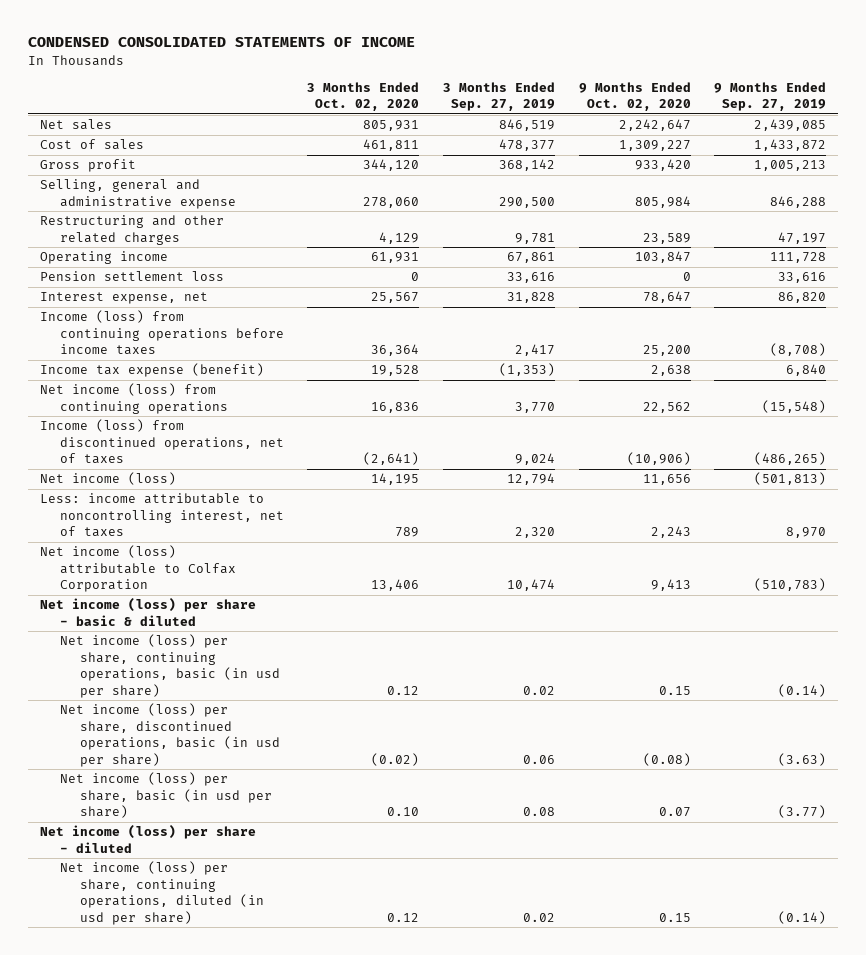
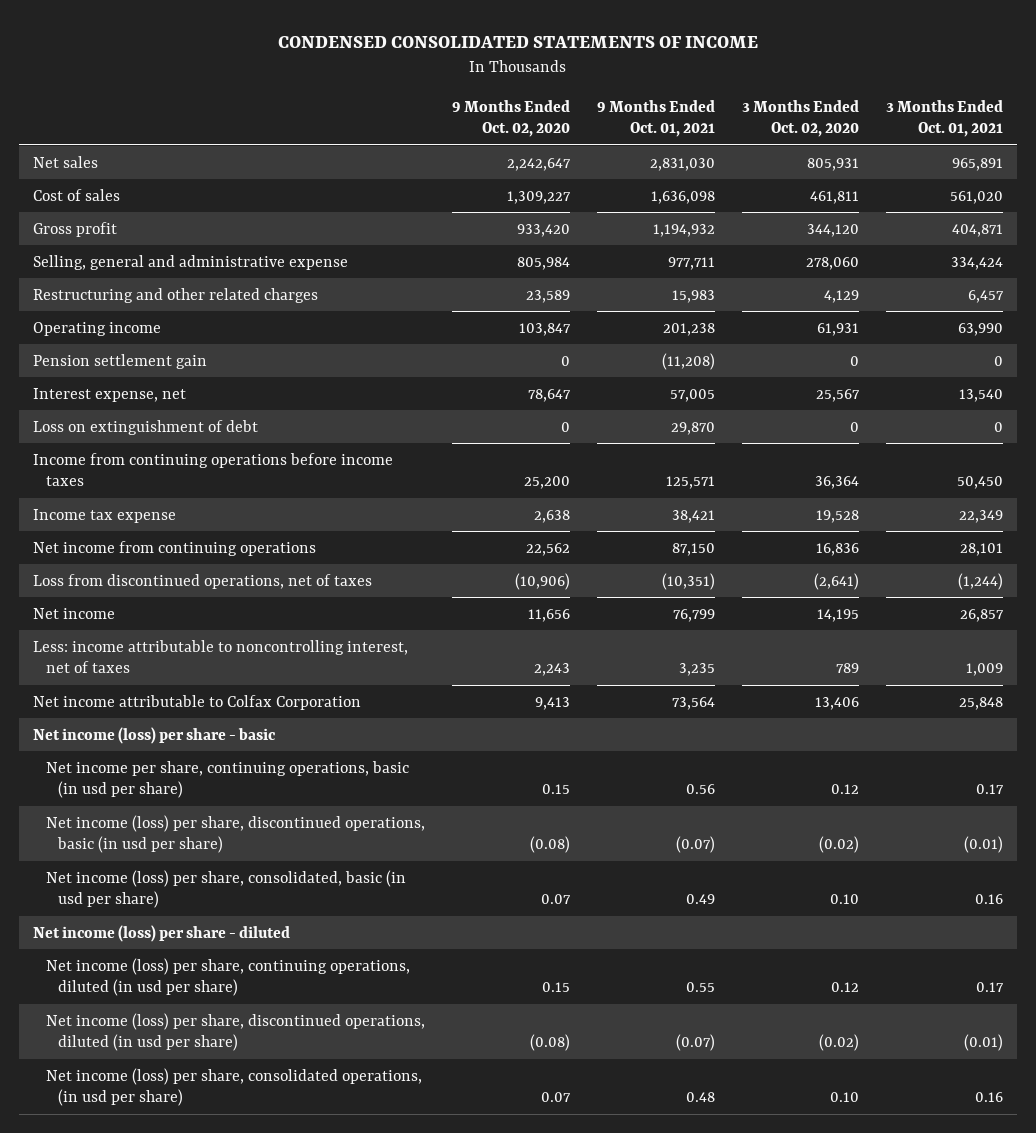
- | 3 Months Ended Oct. 02, 2020 | 3 Months Ended Sep. 27, 2019 | 9 Months Ended Oct. 02, 2020 | 9 Months Ended Sep. 27, 2019
+ | 9 Months Ended Oct. 02, 2020 | 9 Months Ended Oct. 01, 2021 | 3 Months Ended Oct. 02, 2020 | 3 Months Ended Oct. 01, 2021
- Pension settlement loss | 0 | 33,616 | 0 | 33,616
+ Pension settlement gain | 0 | (11,208) | 0 | 0
- Income (loss) from continuing operations before income taxes | 36,364 | 2,417 | 25,200 | (8,708)
- Income tax expense (benefit) | 19,528 | (1,353) | 2,638 | 6,840
- Net income (loss) from continuing operations | 16,836 | 3,770 | 22,562 | (15,548)
- Income (loss) from discontinued operations, net of taxes | (2,641) | 9,024 | (10,906) | (486,265)
- Net income (loss) | 14,195 | 12,794 | 11,656 | (501,813)
+ Loss on extinguishment of debt | 0 | 29,870 | 0 | 0
+ Income from continuing operations before income taxes | 25,200 | 125,571 | 36,364 | 50,450
+ Income tax expense | 2,638 | 38,421 | 19,528 | 22,349
+ Net income from continuing operations | 22,562 | 87,150 | 16,836 | 28,101
+ Loss from discontinued operations, net of taxes | (10,906) | (10,351) | (2,641) | (1,244)
+ Net income | 11,656 | 76,799 | 14,195 | 26,857
- Net income (loss) attributable to Colfax Corporation | 13,406 | 10,474 | 9,413 | (510,783)
- Net income (loss) per share - basic & diluted
- Net income (loss) per share, continuing operations, basic (in usd per share) | 0.12 | 0.02 | 0.15 | (0.14)
+ Net income attributable to Colfax Corporation | 9,413 | 73,564 | 13,406 | 25,848
+ Net income (loss) per share - basic
+ Net income per share, continuing operations, basic (in usd per share) | 0.15 | 0.56 | 0.12 | 0.17
- Net income (loss) per share, basic (in usd per share) | 0.10 | 0.08 | 0.07 | (3.77)
+ Net income (loss) per share, consolidated, basic (in usd per share) | 0.07 | 0.49 | 0.10 | 0.16
+ Net income (loss) per share, discontinued operations, diluted (in usd per share) | (0.08) | (0.07) | (0.02) | (0.01)
+ Net income (loss) per share, consolidated operations, (in usd per share) | 0.07 | 0.48 | 0.10 | 0.16

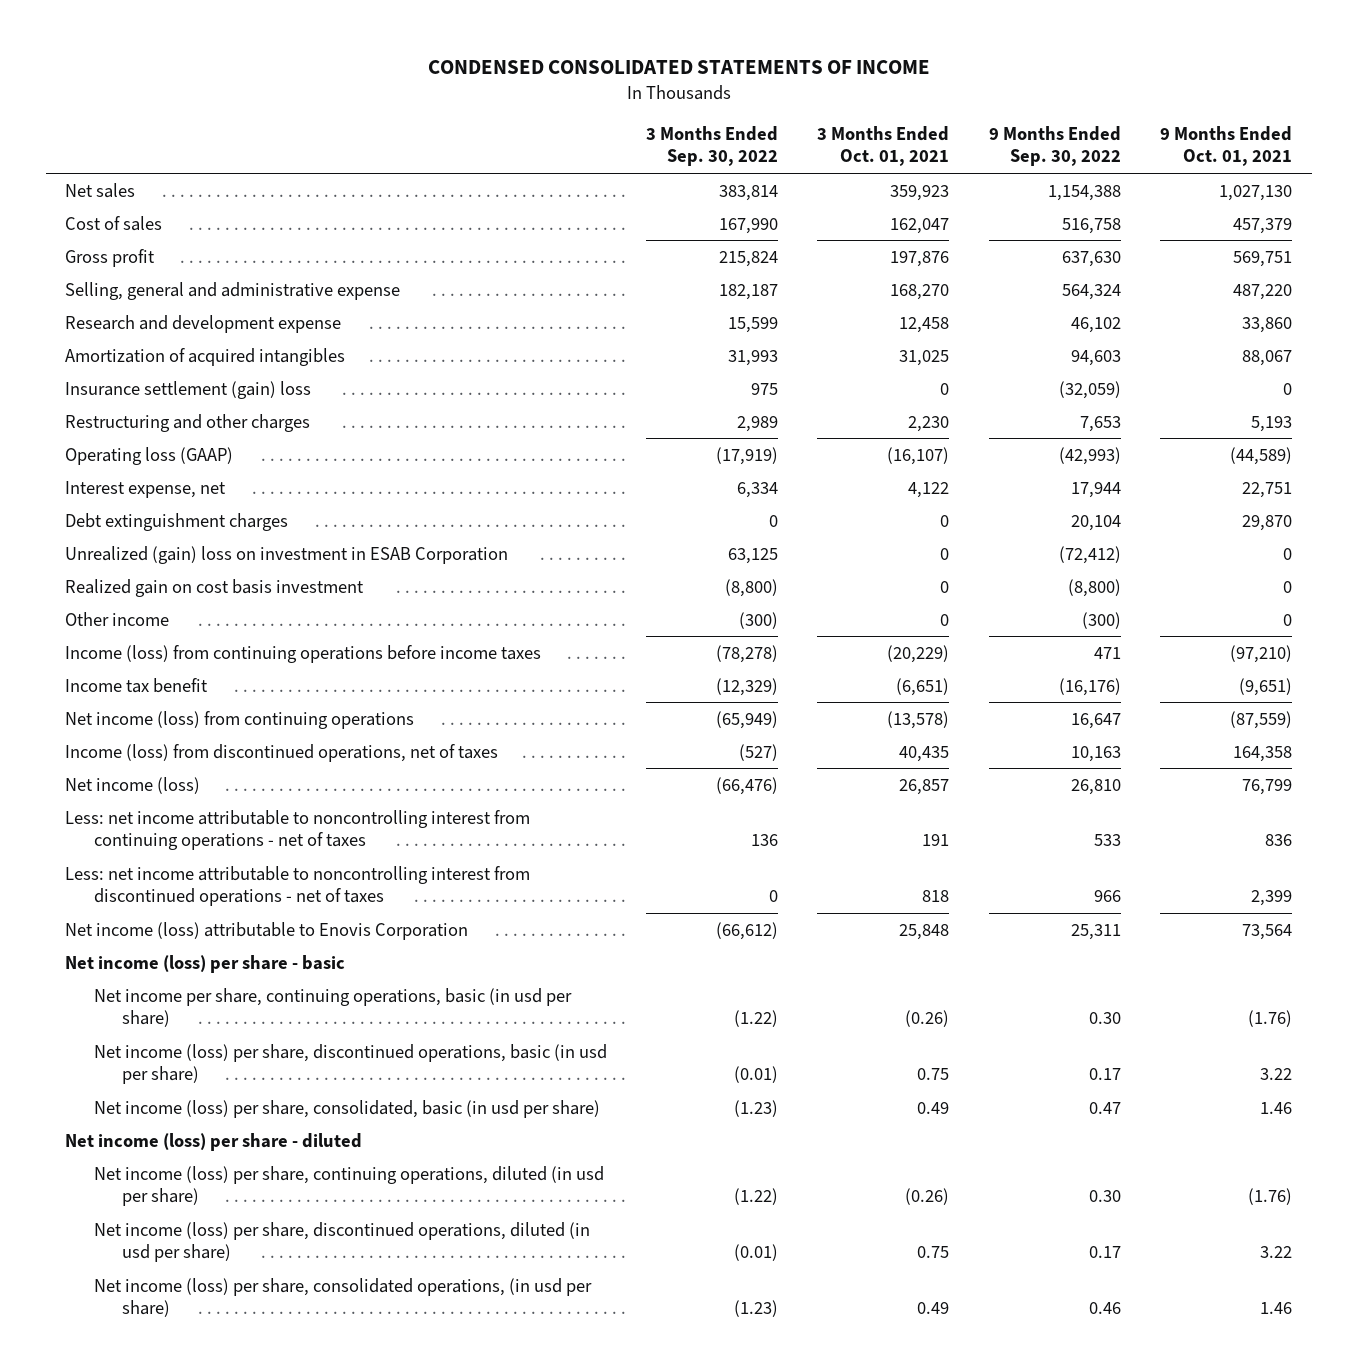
- | 9 Months Ended Oct. 02, 2020 | 9 Months Ended Oct. 01, 2021 | 3 Months Ended Oct. 02, 2020 | 3 Months Ended Oct. 01, 2021
+ | 3 Months Ended Sep. 30, 2022 | 3 Months Ended Oct. 01, 2021 | 9 Months Ended Sep. 30, 2022 | 9 Months Ended Oct. 01, 2021
- Net sales | 2,242,647 | 2,831,030 | 805,931 | 965,891
- Cost of sales | 1,309,227 | 1,636,098 | 461,811 | 561,020
- Gross profit | 933,420 | 1,194,932 | 344,120 | 404,871
- Selling, general and administrative expense | 805,984 | 977,711 | 278,060 | 334,424
- Restructuring and other related charges | 23,589 | 15,983 | 4,129 | 6,457
- Operating income | 103,847 | 201,238 | 61,931 | 63,990
- Pension settlement gain | 0 | (11,208) | 0 | 0
- Interest expense, net | 78,647 | 57,005 | 25,567 | 13,540
- Loss on extinguishment of debt | 0 | 29,870 | 0 | 0
- Income from continuing operations before income taxes | 25,200 | 125,571 | 36,364 | 50,450
- Income tax expense | 2,638 | 38,421 | 19,528 | 22,349
- Net income from continuing operations | 22,562 | 87,150 | 16,836 | 28,101
- Loss from discontinued operations, net of taxes | (10,906) | (10,351) | (2,641) | (1,244)
- Net income | 11,656 | 76,799 | 14,195 | 26,857
- Less: income attributable to noncontrolling interest, net of taxes | 2,243 | 3,235 | 789 | 1,009
- Net income attributable to Colfax Corporation | 9,413 | 73,564 | 13,406 | 25,848
+ Net sales | 383,814 | 359,923 | 1,154,388 | 1,027,130
+ Cost of sales | 167,990 | 162,047 | 516,758 | 457,379
+ Gross profit | 215,824 | 197,876 | 637,630 | 569,751
+ Selling, general and administrative expense | 182,187 | 168,270 | 564,324 | 487,220
+ Research and development expense | 15,599 | 12,458 | 46,102 | 33,860
+ Amortization of acquired intangibles | 31,993 | 31,025 | 94,603 | 88,067
+ Insurance settlement (gain) loss | 975 | 0 | (32,059) | 0
+ Restructuring and other charges | 2,989 | 2,230 | 7,653 | 5,193
+ Operating loss (GAAP) | (17,919) | (16,107) | (42,993) | (44,589)
+ Interest expense, net | 6,334 | 4,122 | 17,944 | 22,751
+ Debt extinguishment charges | 0 | 0 | 20,104 | 29,870
+ Unrealized (gain) loss on investment in ESAB Corporation | 63,125 | 0 | (72,412) | 0
+ Realized gain on cost basis investment | (8,800) | 0 | (8,800) | 0
+ Other income | (300) | 0 | (300) | 0
+ Income (loss) from continuing operations before income taxes | (78,278) | (20,229) | 471 | (97,210)
+ Income tax benefit | (12,329) | (6,651) | (16,176) | (9,651)
+ Net income (loss) from continuing operations | (65,949) | (13,578) | 16,647 | (87,559)
+ Income (loss) from discontinued operations, net of taxes | (527) | 40,435 | 10,163 | 164,358
+ Net income (loss) | (66,476) | 26,857 | 26,810 | 76,799
+ Less: net income attributable to noncontrolling interest from continuing operations - net of taxes | 136 | 191 | 533 | 836
+ Less: net income attributable to noncontrolling interest from discontinued operations - net of taxes | 0 | 818 | 966 | 2,399
+ Net income (loss) attributable to Enovis Corporation | (66,612) | 25,848 | 25,311 | 73,564
- Net income per share, continuing operations, basic (in usd per share) | 0.15 | 0.56 | 0.12 | 0.17
- Net income (loss) per share, discontinued operations, basic (in usd per share) | (0.08) | (0.07) | (0.02) | (0.01)
- Net income (loss) per share, consolidated, basic (in usd per share) | 0.07 | 0.49 | 0.10 | 0.16
+ Net income per share, continuing operations, basic (in usd per share) | (1.22) | (0.26) | 0.30 | (1.76)
+ Net income (loss) per share, discontinued operations, basic (in usd per share) | (0.01) | 0.75 | 0.17 | 3.22
+ Net income (loss) per share, consolidated, basic (in usd per share) | (1.23) | 0.49 | 0.47 | 1.46
- Net income (loss) per share, continuing operations, diluted (in usd per share) | 0.15 | 0.55 | 0.12 | 0.17
- Net income (loss) per share, discontinued operations, diluted (in usd per share) | (0.08) | (0.07) | (0.02) | (0.01)
- Net income (loss) per share, consolidated operations, (in usd per share) | 0.07 | 0.48 | 0.10 | 0.16
+ Net income (loss) per share, continuing operations, diluted (in usd per share) | (1.22) | (0.26) | 0.30 | (1.76)
+ Net income (loss) per share, discontinued operations, diluted (in usd per share) | (0.01) | 0.75 | 0.17 | 3.22
+ Net income (loss) per share, consolidated operations, (in usd per share) | (1.23) | 0.49 | 0.46 | 1.46

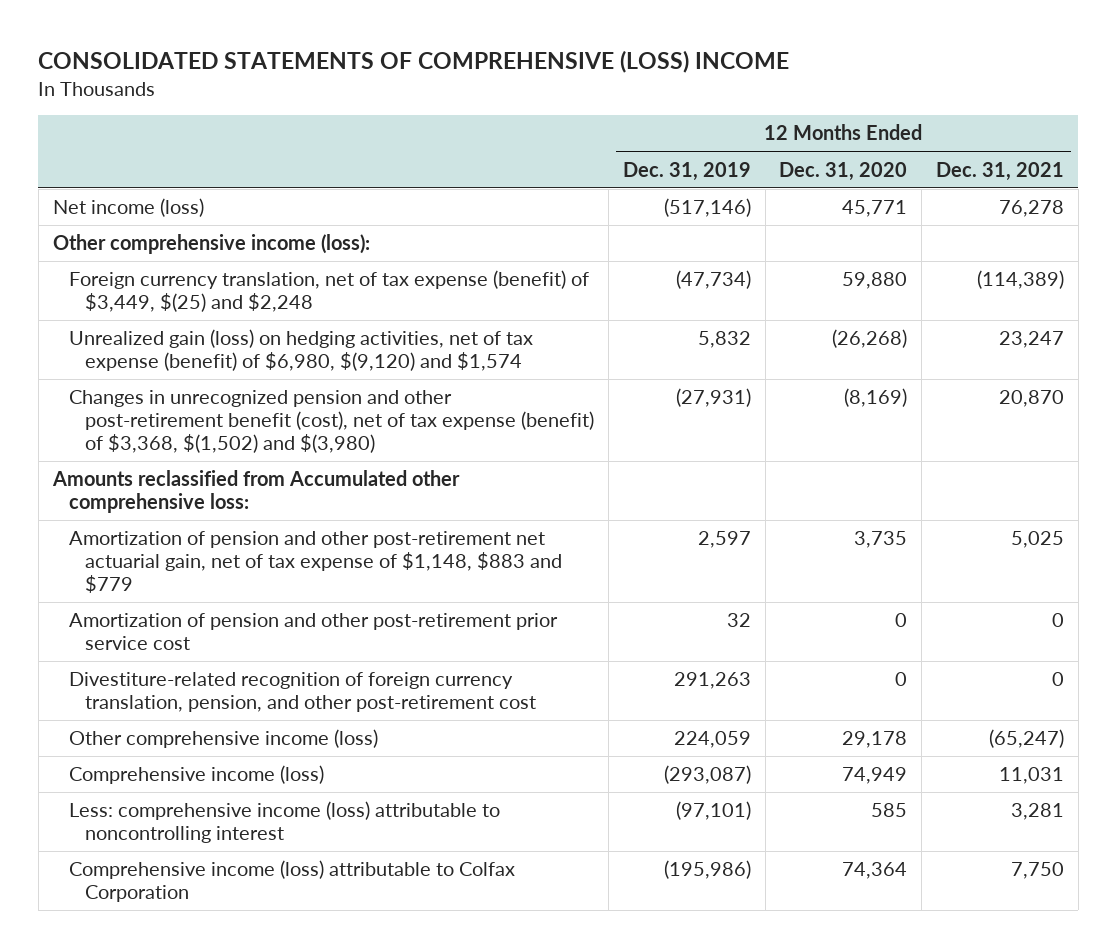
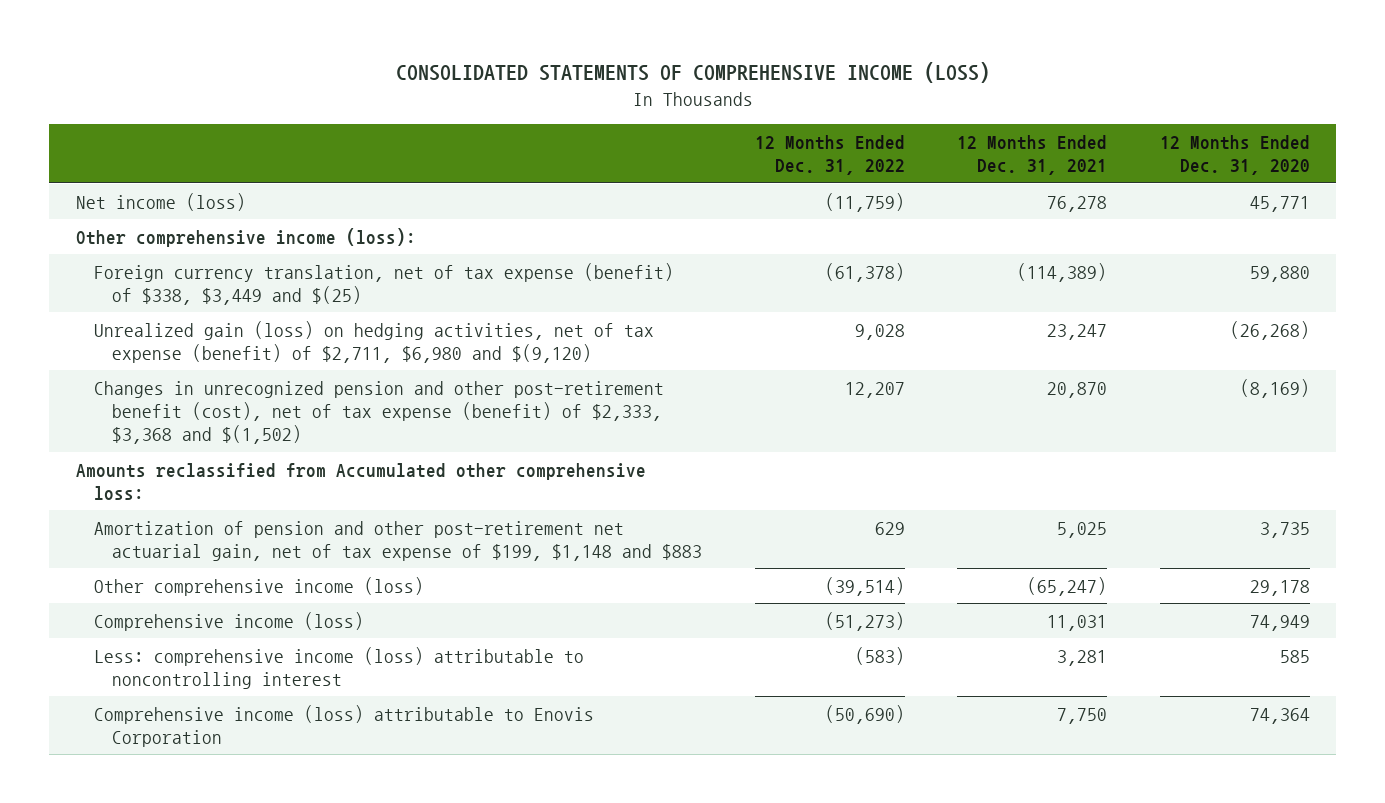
- CONSOLIDATED STATEMENTS OF COMPREHENSIVE (LOSS) INCOME
+ CONSOLIDATED STATEMENTS OF COMPREHENSIVE INCOME (LOSS)
- | 12 Months Ended Dec. 31, 2019 | 12 Months Ended Dec. 31, 2020 | 12 Months Ended Dec. 31, 2021
+ | 12 Months Ended Dec. 31, 2022 | 12 Months Ended Dec. 31, 2021 | 12 Months Ended Dec. 31, 2020
- Foreign currency translation, net of tax expense (benefit) of $3,449, $(25) and $2,248 | (47,734) | 59,880 | (114,389)
- Unrealized gain (loss) on hedging activities, net of tax expense (benefit) of $6,980, $(9,120) and $1,574 | 5,832 | (26,268) | 23,247
- Changes in unrecognized pension and other post-retirement benefit (cost), net of tax expense (benefit) of $3,368, $(1,502) and $(3,980) | (27,931) | (8,169) | 20,870
+ Foreign currency translation, net of tax expense (benefit) of $338, $3,449 and $(25) | (61,378) | (114,389) | 59,880
+ Unrealized gain (loss) on hedging activities, net of tax expense (benefit) of $2,711, $6,980 and $(9,120) | 9,028 | 23,247 | (26,268)
+ Changes in unrecognized pension and other post-retirement benefit (cost), net of tax expense (benefit) of $2,333, $3,368 and $(1,502) | 12,207 | 20,870 | (8,169)
- Amortization of pension and other post-retirement net actuarial gain, net of tax expense of $1,148, $883 and $779 | 2,597 | 3,735 | 5,025
- Amortization of pension and other post-retirement prior service cost | 32 | 0 | 0
- Divestiture-related recognition of foreign currency translation, pension, and other post-retirement cost | 291,263 | 0 | 0
+ Amortization of pension and other post-retirement net actuarial gain, net of tax expense of $199, $1,148 and $883 | 629 | 5,025 | 3,735
- Comprehensive income (loss) attributable to Colfax Corporation | (195,986) | 74,364 | 7,750
+ Comprehensive income (loss) attributable to Enovis Corporation | (50,690) | 7,750 | 74,364

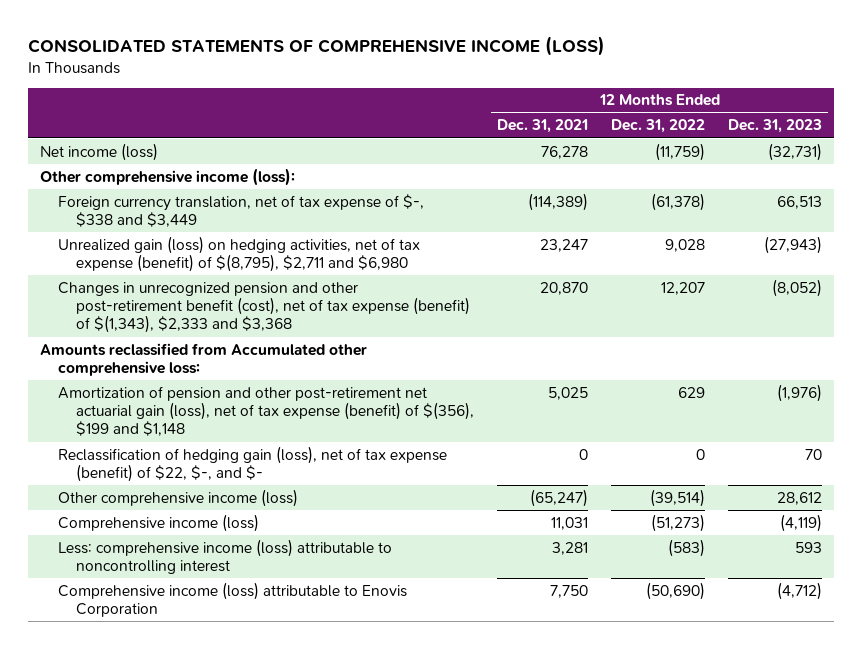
- | 12 Months Ended Dec. 31, 2022 | 12 Months Ended Dec. 31, 2021 | 12 Months Ended Dec. 31, 2020
+ | 12 Months Ended Dec. 31, 2021 | 12 Months Ended Dec. 31, 2022 | 12 Months Ended Dec. 31, 2023
- Foreign currency translation, net of tax expense (benefit) of $338, $3,449 and $(25) | (61,378) | (114,389) | 59,880
- Unrealized gain (loss) on hedging activities, net of tax expense (benefit) of $2,711, $6,980 and $(9,120) | 9,028 | 23,247 | (26,268)
- Changes in unrecognized pension and other post-retirement benefit (cost), net of tax expense (benefit) of $2,333, $3,368 and $(1,502) | 12,207 | 20,870 | (8,169)
+ Foreign currency translation, net of tax expense of $-, $338 and $3,449 | (114,389) | (61,378) | 66,513
+ Unrealized gain (loss) on hedging activities, net of tax expense (benefit) of $(8,795), $2,711 and $6,980 | 23,247 | 9,028 | (27,943)
+ Changes in unrecognized pension and other post-retirement benefit (cost), net of tax expense (benefit) of $(1,343), $2,333 and $3,368 | 20,870 | 12,207 | (8,052)
- Amortization of pension and other post-retirement net actuarial gain, net of tax expense of $199, $1,148 and $883 | 629 | 5,025 | 3,735
+ Amortization of pension and other post-retirement net actuarial gain (loss), net of tax expense (benefit) of $(356), $199 and $1,148 | 5,025 | 629 | (1,976)
+ Reclassification of hedging gain (loss), net of tax expense (benefit) of $22, $-, and $- | 0 | 0 | 70

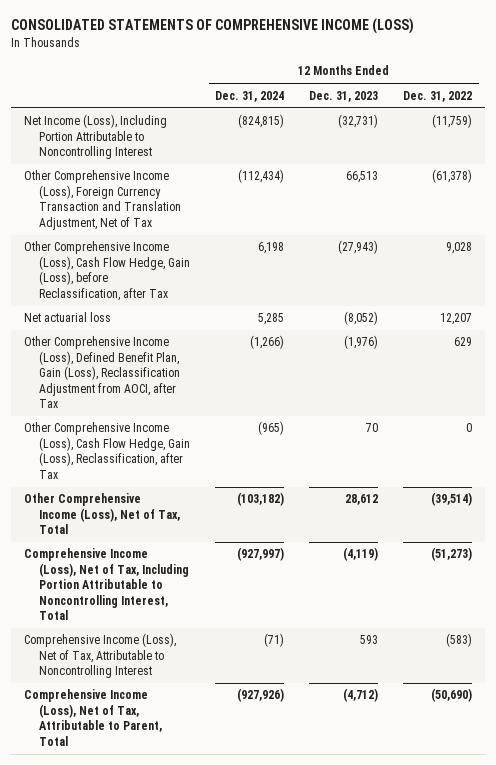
- | 12 Months Ended Dec. 31, 2021 | 12 Months Ended Dec. 31, 2022 | 12 Months Ended Dec. 31, 2023
+ | 12 Months Ended Dec. 31, 2024 | 12 Months Ended Dec. 31, 2023 | 12 Months Ended Dec. 31, 2022
- Net income (loss) | 76,278 | (11,759) | (32,731)
- Other comprehensive income (loss):
- Foreign currency translation, net of tax expense of $-, $338 and $3,449 | (114,389) | (61,378) | 66,513
- Unrealized gain (loss) on hedging activities, net of tax expense (benefit) of $(8,795), $2,711 and $6,980 | 23,247 | 9,028 | (27,943)
- Changes in unrecognized pension and other post-retirement benefit (cost), net of tax expense (benefit) of $(1,343), $2,333 and $3,368 | 20,870 | 12,207 | (8,052)
- Amounts reclassified from Accumulated other comprehensive loss:
- Amortization of pension and other post-retirement net actuarial gain (loss), net of tax expense (benefit) of $(356), $199 and $1,148 | 5,025 | 629 | (1,976)
- Reclassification of hedging gain (loss), net of tax expense (benefit) of $22, $-, and $- | 0 | 0 | 70
- Other comprehensive income (loss) | (65,247) | (39,514) | 28,612
- Comprehensive income (loss) | 11,031 | (51,273) | (4,119)
- Less: comprehensive income (loss) attributable to noncontrolling interest | 3,281 | (583) | 593
- Comprehensive income (loss) attributable to Enovis Corporation | 7,750 | (50,690) | (4,712)
+ Net Income (Loss), Including Portion Attributable to Noncontrolling Interest | (824,815) | (32,731) | (11,759)
+ Other Comprehensive Income (Loss), Foreign Currency Transaction and Translation Adjustment, Net of Tax | (112,434) | 66,513 | (61,378)
+ Other Comprehensive Income (Loss), Cash Flow Hedge, Gain (Loss), before Reclassification, after Tax | 6,198 | (27,943) | 9,028
+ Net actuarial loss | 5,285 | (8,052) | 12,207
+ Other Comprehensive Income (Loss), Defined Benefit Plan, Gain (Loss), Reclassification Adjustment from AOCI, after Tax | (1,266) | (1,976) | 629
+ Other Comprehensive Income (Loss), Cash Flow Hedge, Gain (Loss), Reclassification, after Tax | (965) | 70 | 0
+ Other Comprehensive Income (Loss), Net of Tax, Total | (103,182) | 28,612 | (39,514)
+ Comprehensive Income (Loss), Net of Tax, Including Portion Attributable to Noncontrolling Interest, Total | (927,997) | (4,119) | (51,273)
+ Comprehensive Income (Loss), Net of Tax, Attributable to Noncontrolling Interest | (71) | 593 | (583)
+ Comprehensive Income (Loss), Net of Tax, Attributable to Parent, Total | (927,926) | (4,712) | (50,690)

